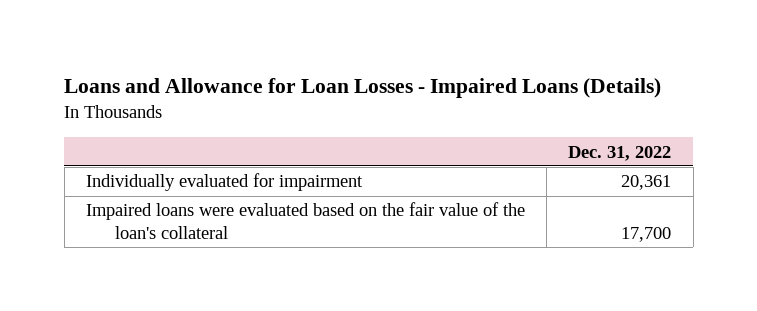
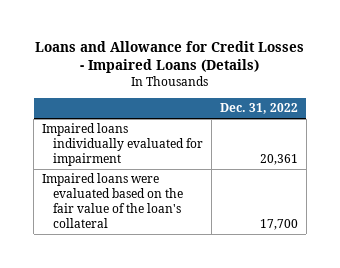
- Loans and Allowance for Loan Losses - Impaired Loans (Details)
+ Loans and Allowance for Credit Losses - Impaired Loans (Details)
- Individually evaluated for impairment | 20,361
+ Impaired loans individually evaluated for impairment | 20,361

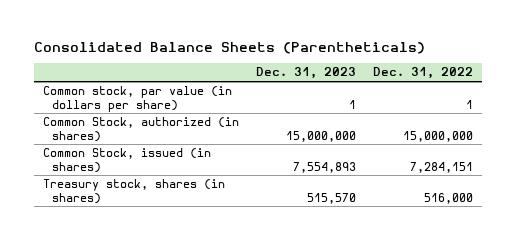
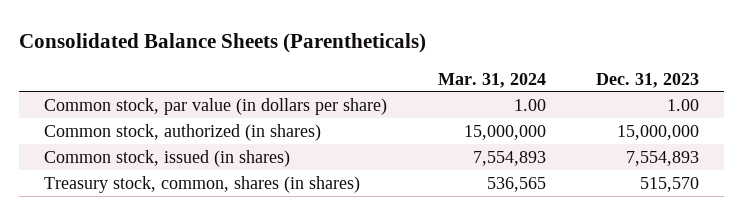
- | Dec. 31, 2023 | Dec. 31, 2022
+ | Mar. 31, 2024 | Dec. 31, 2023
- Common stock, par value (in dollars per share) | 1 | 1
- Common Stock, authorized (in shares) | 15,000,000 | 15,000,000
- Common Stock, issued (in shares) | 7,554,893 | 7,284,151
- Treasury stock, shares (in shares) | 515,570 | 516,000
+ Common stock, par value (in dollars per share) | 1.00 | 1.00
+ Common stock, authorized (in shares) | 15,000,000 | 15,000,000
+ Common stock, issued (in shares) | 7,554,893 | 7,554,893
+ Treasury stock, common, shares (in shares) | 536,565 | 515,570

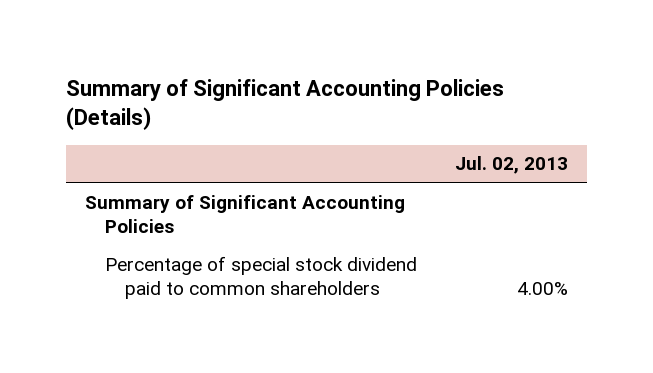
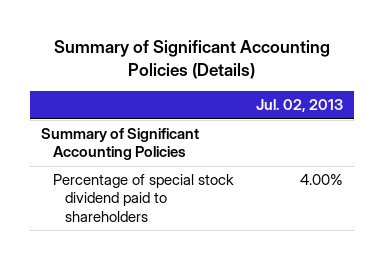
- Percentage of special stock dividend paid to common shareholders | 4.00%
+ Percentage of special stock dividend paid to shareholders | 4.00%

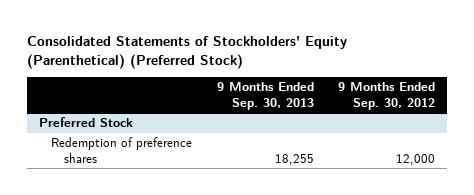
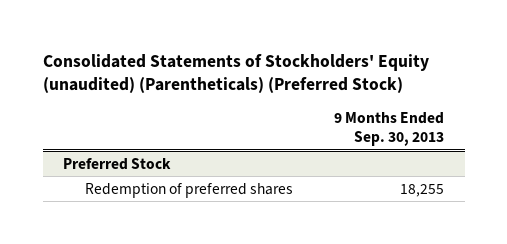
- Consolidated Statements of Stockholders' Equity (Parenthetical) (Preferred Stock)
+ Consolidated Statements of Stockholders' Equity (unaudited) (Parentheticals) (Preferred Stock)
- | 9 Months Ended Sep. 30, 2013 | 9 Months Ended Sep. 30, 2012
+ | 9 Months Ended Sep. 30, 2013
@ Preferred Stock
- Redemption of preference shares | 18,255 | 12,000
+ Redemption of preferred shares | 18,255

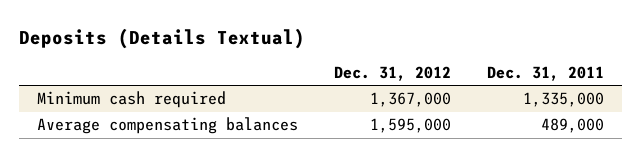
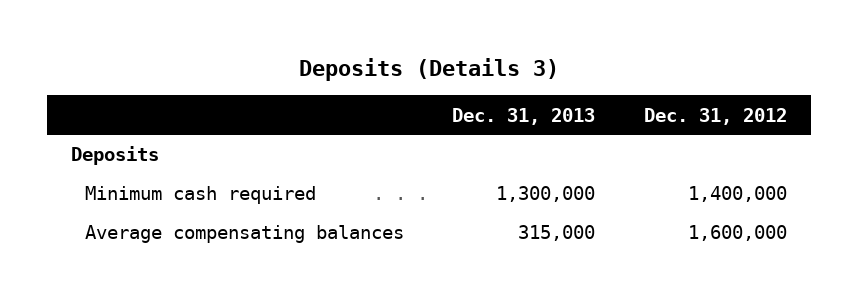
- Deposits (Details Textual)
+ Deposits (Details 3)
- | Dec. 31, 2012 | Dec. 31, 2011
+ | Dec. 31, 2013 | Dec. 31, 2012
- Minimum cash required | 1,367,000 | 1,335,000
- Average compensating balances | 1,595,000 | 489,000
+ Deposits
+ Minimum cash required | 1,300,000 | 1,400,000
+ Average compensating balances | 315,000 | 1,600,000

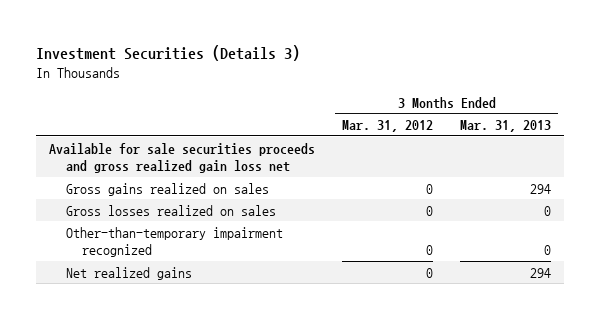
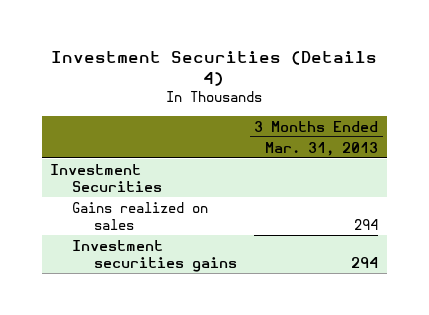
- Investment Securities (Details 3)
+ Investment Securities (Details 4)
- | 3 Months Ended Mar. 31, 2012 | 3 Months Ended Mar. 31, 2013
+ | 3 Months Ended Mar. 31, 2013
- Available for sale securities proceeds and gross realized gain loss net
- Gross gains realized on sales | 0 | 294
- Gross losses realized on sales | 0 | 0
- Other-than-temporary impairment recognized | 0 | 0
- Net realized gains | 0 | 294
+ Investment Securities
+ Gains realized on sales | 294
+ Investment securities gains | 294

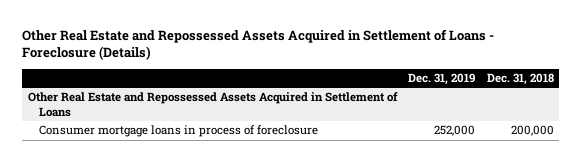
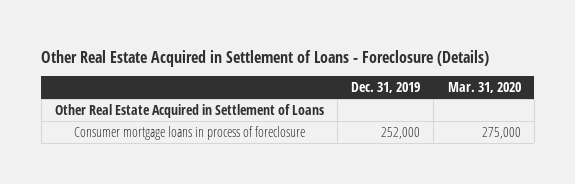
- Other Real Estate and Repossessed Assets Acquired in Settlement of Loans - Foreclosure (Details)
+ Other Real Estate Acquired in Settlement of Loans - Foreclosure (Details)
- | Dec. 31, 2019 | Dec. 31, 2018
+ | Dec. 31, 2019 | Mar. 31, 2020
- Other Real Estate and Repossessed Assets Acquired in Settlement of Loans
+ Other Real Estate Acquired in Settlement of Loans

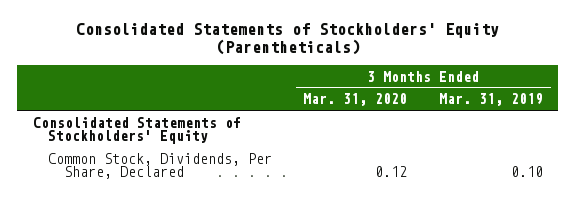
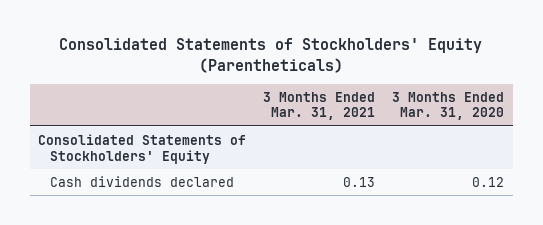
- | 3 Months Ended Mar. 31, 2020 | 3 Months Ended Mar. 31, 2019
+ | 3 Months Ended Mar. 31, 2021 | 3 Months Ended Mar. 31, 2020
- Common Stock, Dividends, Per Share, Declared | 0.12 | 0.10
+ Cash dividends declared | 0.13 | 0.12

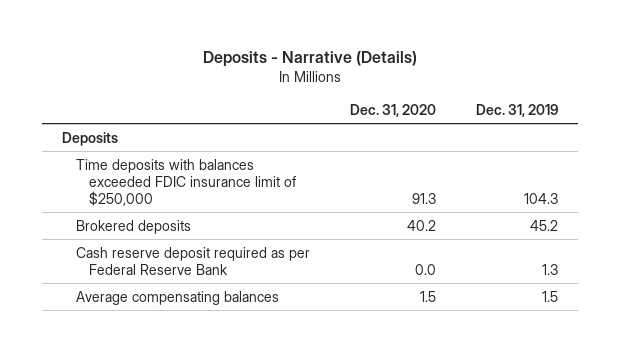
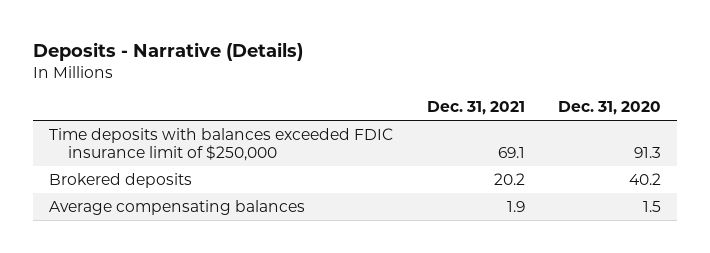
- | Dec. 31, 2020 | Dec. 31, 2019
+ | Dec. 31, 2021 | Dec. 31, 2020
- Deposits
- Cash reserve deposit required as per Federal Reserve Bank | 0.0 | 1.3

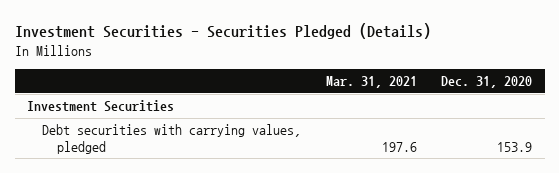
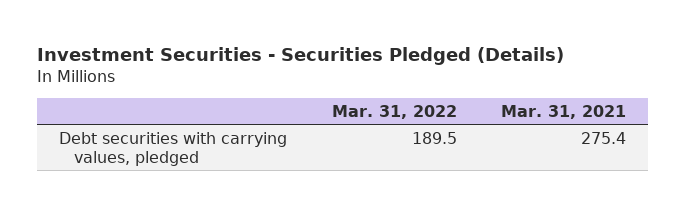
- | Mar. 31, 2021 | Dec. 31, 2020
+ | Mar. 31, 2022 | Mar. 31, 2021
- Investment Securities
- Debt securities with carrying values, pledged | 197.6 | 153.9
+ Debt securities with carrying values, pledged | 189.5 | 275.4

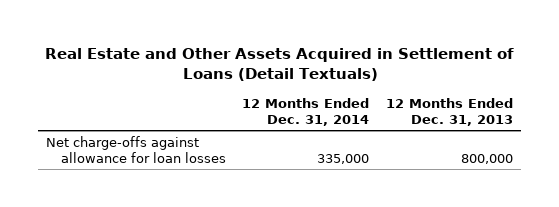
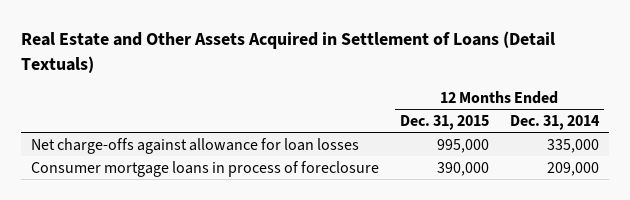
- | 12 Months Ended Dec. 31, 2014 | 12 Months Ended Dec. 31, 2013
+ | 12 Months Ended Dec. 31, 2015 | 12 Months Ended Dec. 31, 2014
+ Consumer mortgage loans in process of foreclosure | 390,000 | 209,000

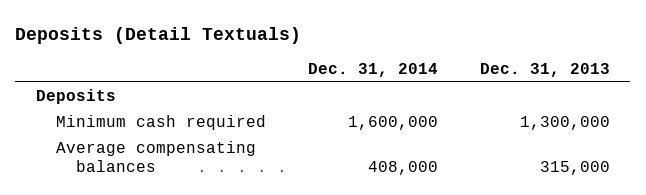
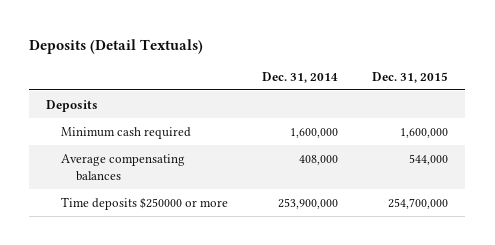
- | Dec. 31, 2014 | Dec. 31, 2013
+ | Dec. 31, 2014 | Dec. 31, 2015
+ Time deposits $250000 or more | 253,900,000 | 254,700,000

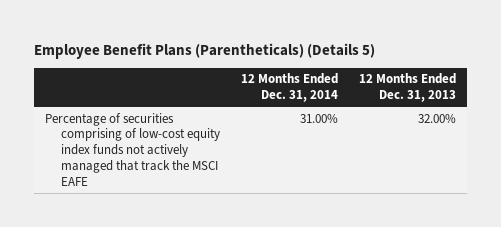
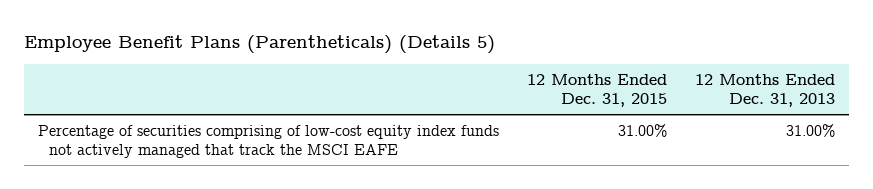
- | 12 Months Ended Dec. 31, 2014 | 12 Months Ended Dec. 31, 2013
+ | 12 Months Ended Dec. 31, 2015 | 12 Months Ended Dec. 31, 2013
- Percentage of securities comprising of low-cost equity index funds not actively managed that track the MSCI EAFE | 31.00% | 32.00%
+ Percentage of securities comprising of low-cost equity index funds not actively managed that track the MSCI EAFE | 31.00% | 31.00%

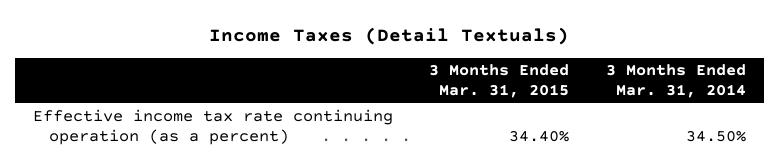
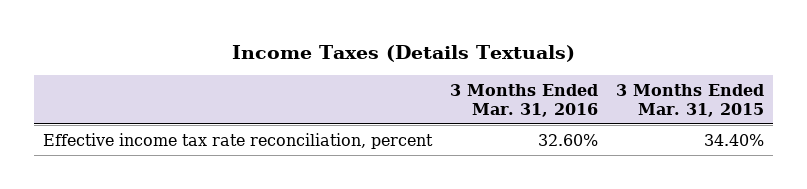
- Income Taxes (Detail Textuals)
+ Income Taxes (Details Textuals)
- | 3 Months Ended Mar. 31, 2015 | 3 Months Ended Mar. 31, 2014
+ | 3 Months Ended Mar. 31, 2016 | 3 Months Ended Mar. 31, 2015
- Effective income tax rate continuing operation (as a percent) | 34.40% | 34.50%
+ Effective income tax rate reconciliation, percent | 32.60% | 34.40%

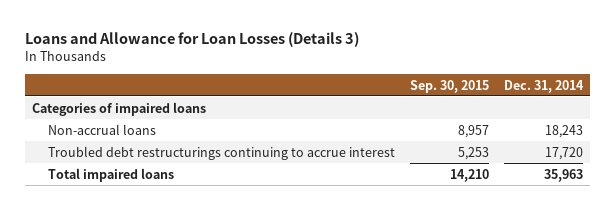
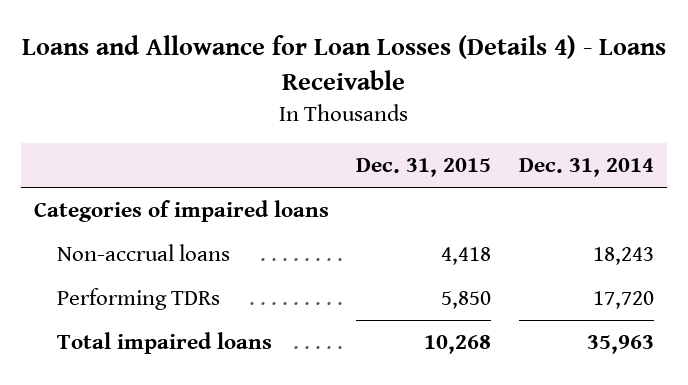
- Loans and Allowance for Loan Losses (Details 3)
+ Loans and Allowance for Loan Losses (Details 4) - Loans Receivable
- | Sep. 30, 2015 | Dec. 31, 2014
+ | Dec. 31, 2015 | Dec. 31, 2014
- Troubled debt restructurings continuing to accrue interest | 5,253 | 17,720
+ Performing TDRs | 5,850 | 17,720

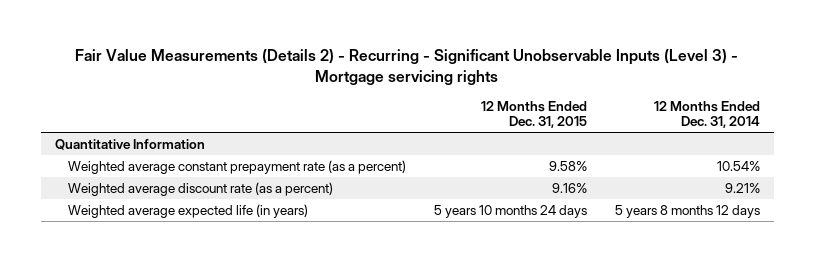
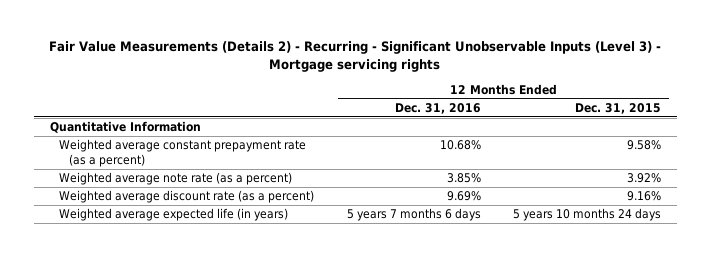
- | 12 Months Ended Dec. 31, 2015 | 12 Months Ended Dec. 31, 2014
+ | 12 Months Ended Dec. 31, 2016 | 12 Months Ended Dec. 31, 2015
+ Weighted average note rate (as a percent) | 3.85% | 3.92%

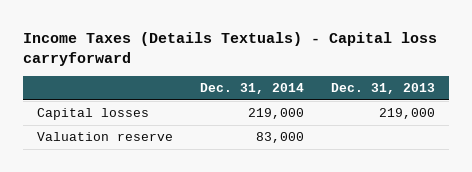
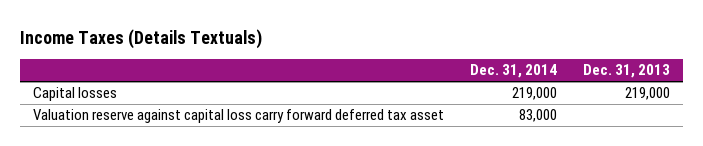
- Income Taxes (Details Textuals) - Capital loss carryforward
+ Income Taxes (Details Textuals)
- Valuation reserve | 83,000 |
+ Valuation reserve against capital loss carry forward deferred tax asset | 83,000 |

